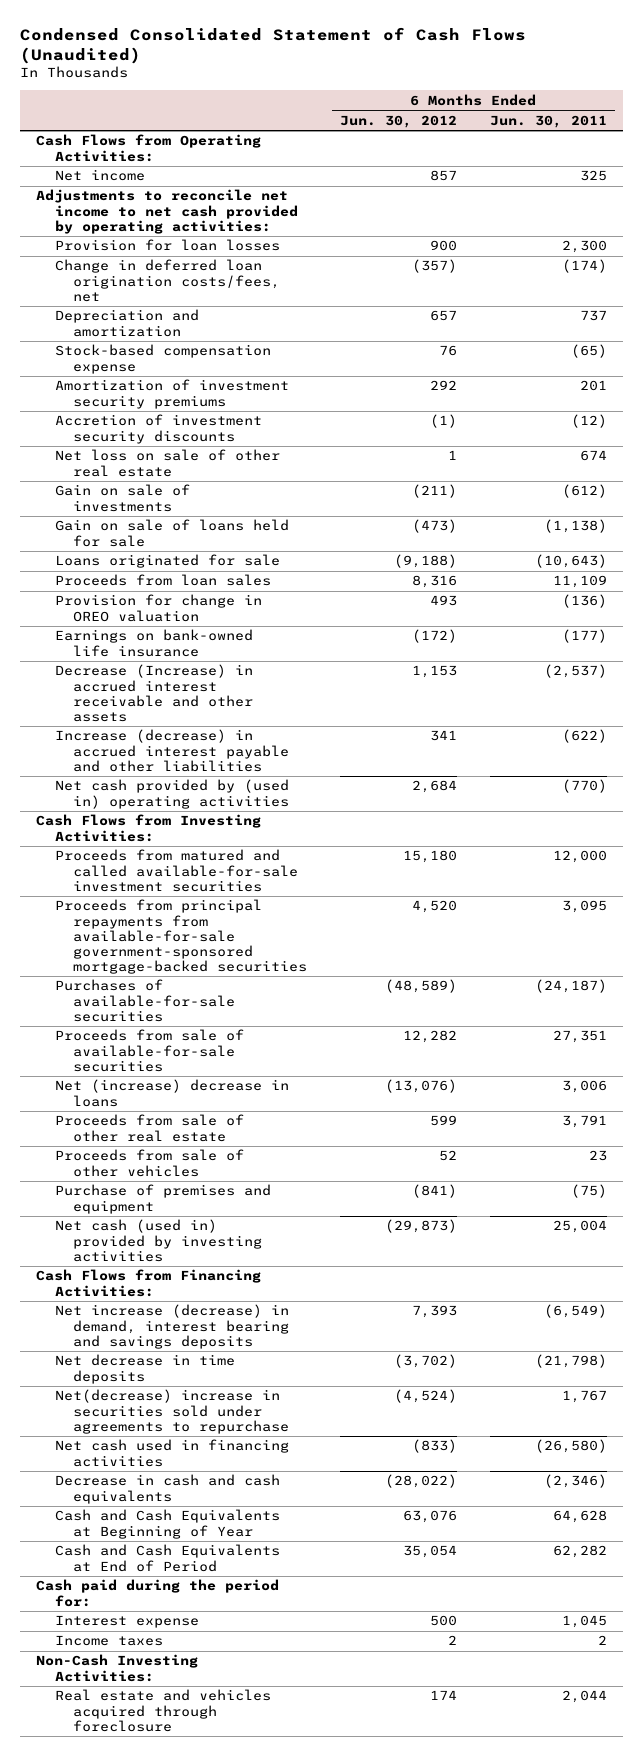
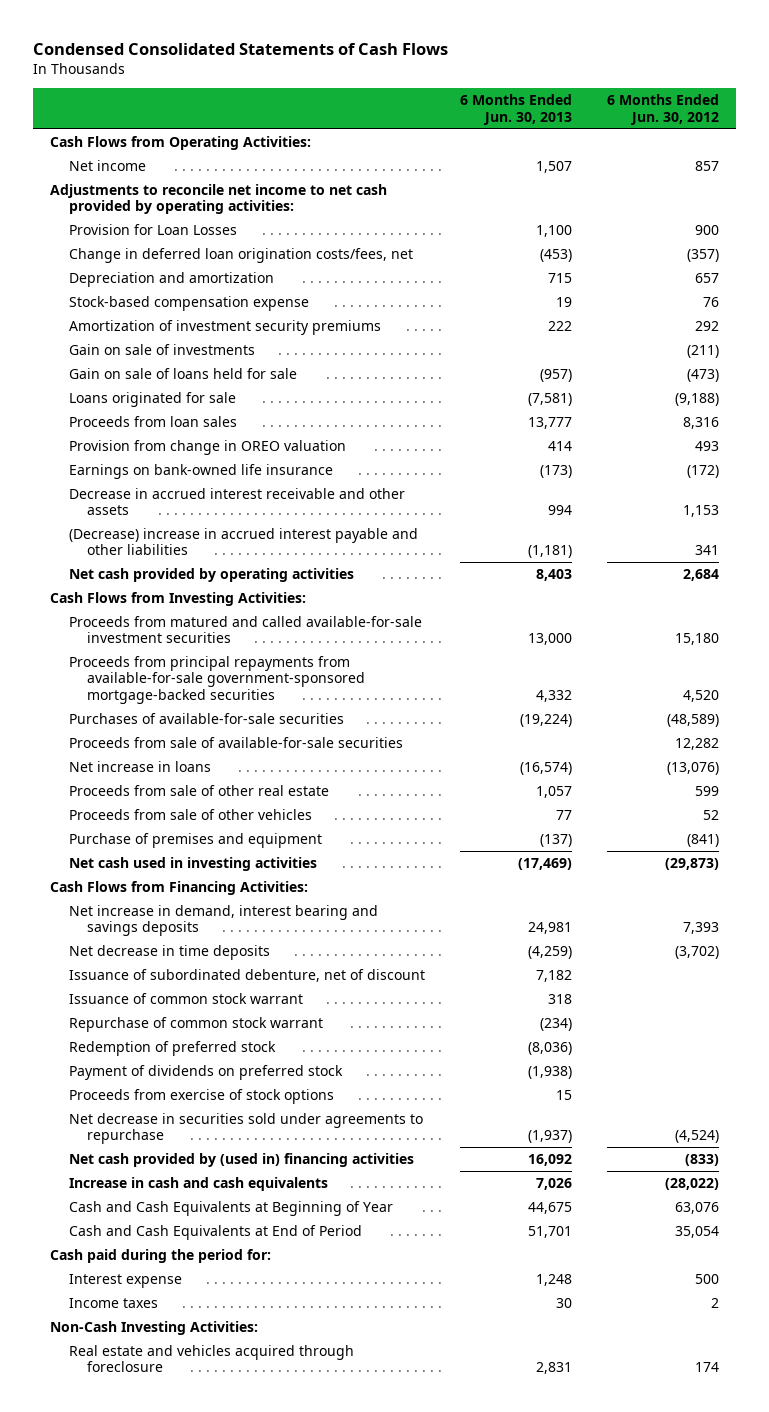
- Condensed Consolidated Statement of Cash Flows (Unaudited)
+ Condensed Consolidated Statements of Cash Flows
- | 6 Months Ended Jun. 30, 2012 | 6 Months Ended Jun. 30, 2011
+ | 6 Months Ended Jun. 30, 2013 | 6 Months Ended Jun. 30, 2012
- Provision for loan losses | 900 | 2,300
+ Provision for Loan Losses | 1,100 | 900
- Accretion of investment security discounts | (1) | (12)
- Net loss on sale of other real estate | 1 | 674
- Provision for change in OREO valuation | 493 | (136)
+ Provision from change in OREO valuation | 414 | 493
- Decrease (Increase) in accrued interest receivable and other assets | 1,153 | (2,537)
- Increase (decrease) in accrued interest payable and other liabilities | 341 | (622)
- Net cash provided by (used in) operating activities | 2,684 | (770)
+ Decrease in accrued interest receivable and other assets | 994 | 1,153
+ (Decrease) increase in accrued interest payable and other liabilities | (1,181) | 341
+ Net cash provided by operating activities | 8,403 | 2,684
- Net (increase) decrease in loans | (13,076) | 3,006
+ Net increase in loans | (16,574) | (13,076)
- Net cash (used in) provided by investing activities | (29,873) | 25,004
+ Net cash used in investing activities | (17,469) | (29,873)
- Net increase (decrease) in demand, interest bearing and savings deposits | 7,393 | (6,549)
+ Net increase in demand, interest bearing and savings deposits | 24,981 | 7,393
- Net(decrease) increase in securities sold under agreements to repurchase | (4,524) | 1,767
- Net cash used in financing activities | (833) | (26,580)
- Decrease in cash and cash equivalents | (28,022) | (2,346)
+ Issuance of subordinated debenture, net of discount | 7,182 |
+ Issuance of common stock warrant | 318 |
+ Repurchase of common stock warrant | (234) |
+ Redemption of preferred stock | (8,036) |
+ Payment of dividends on preferred stock | (1,938) |
+ Proceeds from exercise of stock options | 15 |
+ Net decrease in securities sold under agreements to repurchase | (1,937) | (4,524)
+ Net cash provided by (used in) financing activities | 16,092 | (833)
+ Increase in cash and cash equivalents | 7,026 | (28,022)

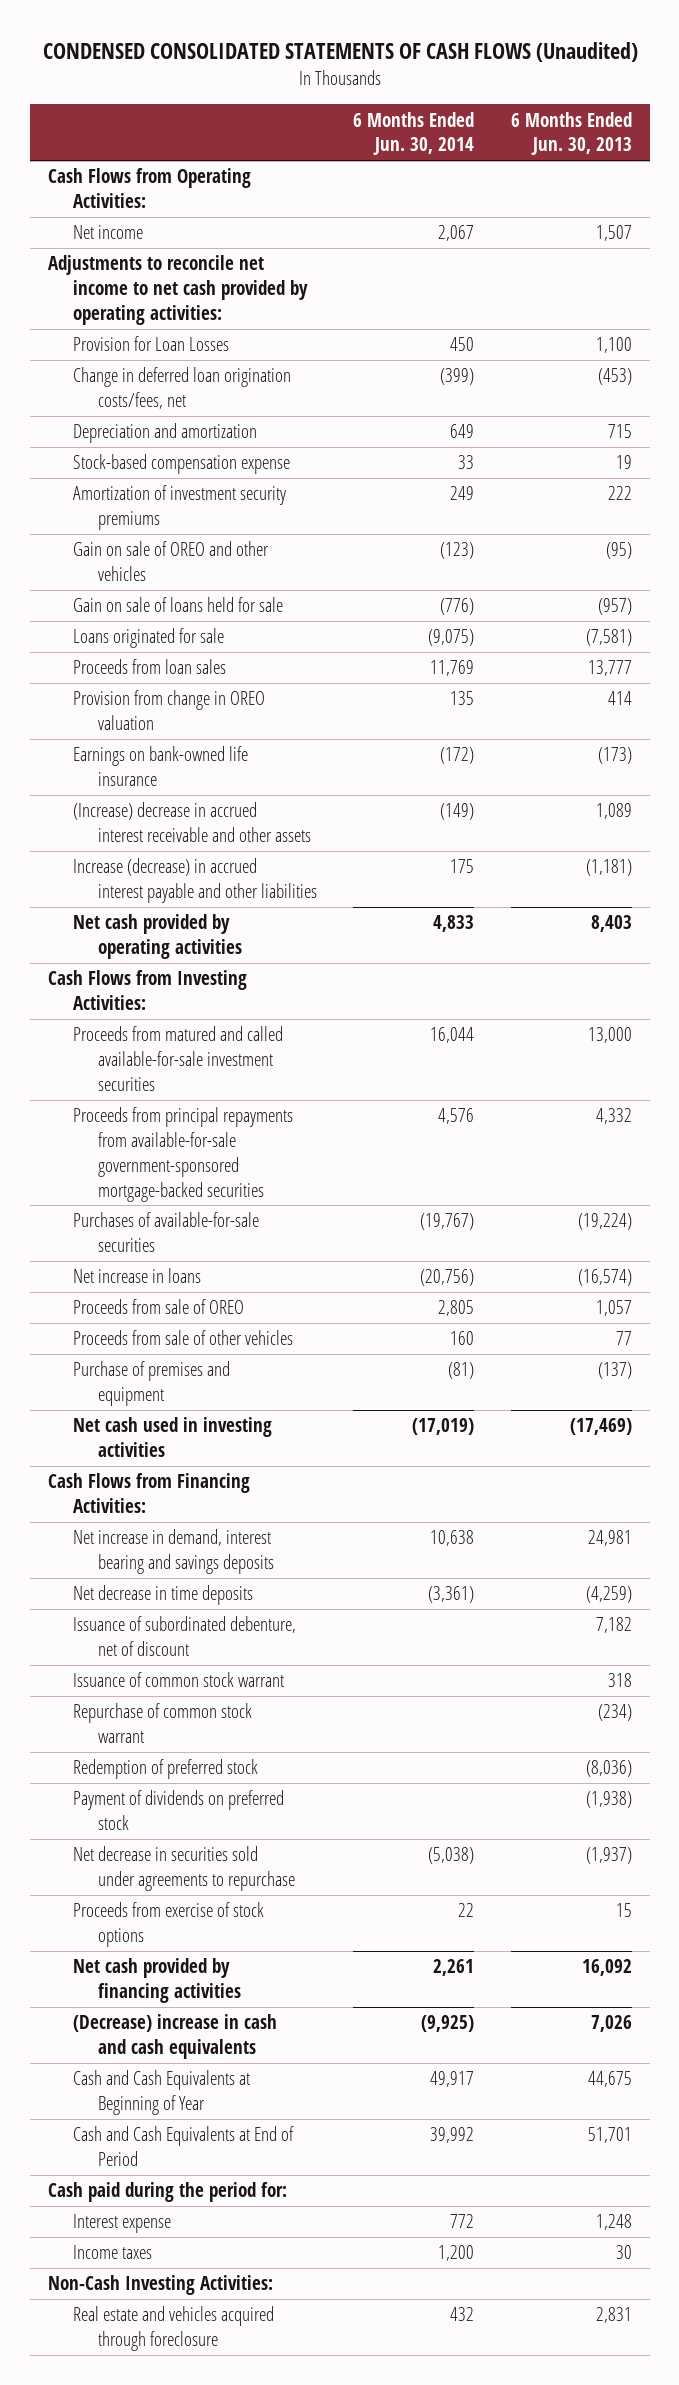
- Condensed Consolidated Statements of Cash Flows
+ CONDENSED CONSOLIDATED STATEMENTS OF CASH FLOWS (Unaudited)
- | 6 Months Ended Jun. 30, 2013 | 6 Months Ended Jun. 30, 2012
+ | 6 Months Ended Jun. 30, 2014 | 6 Months Ended Jun. 30, 2013
- Gain on sale of investments | | (211)
+ Gain on sale of OREO and other vehicles | (123) | (95)
- Decrease in accrued interest receivable and other assets | 994 | 1,153
- (Decrease) increase in accrued interest payable and other liabilities | (1,181) | 341
+ (Increase) decrease in accrued interest receivable and other assets | (149) | 1,089
+ Increase (decrease) in accrued interest payable and other liabilities | 175 | (1,181)
- Proceeds from sale of available-for-sale securities | | 12,282
- Proceeds from sale of other real estate | 1,057 | 599
+ Proceeds from sale of OREO | 2,805 | 1,057
- Net cash provided by (used in) financing activities | 16,092 | (833)
- Increase in cash and cash equivalents | 7,026 | (28,022)
moved down: Proceeds from exercise of stock options | 22 | 15
+ Net cash provided by financing activities | 2,261 | 16,092
+ (Decrease) increase in cash and cash equivalents | (9,925) | 7,026

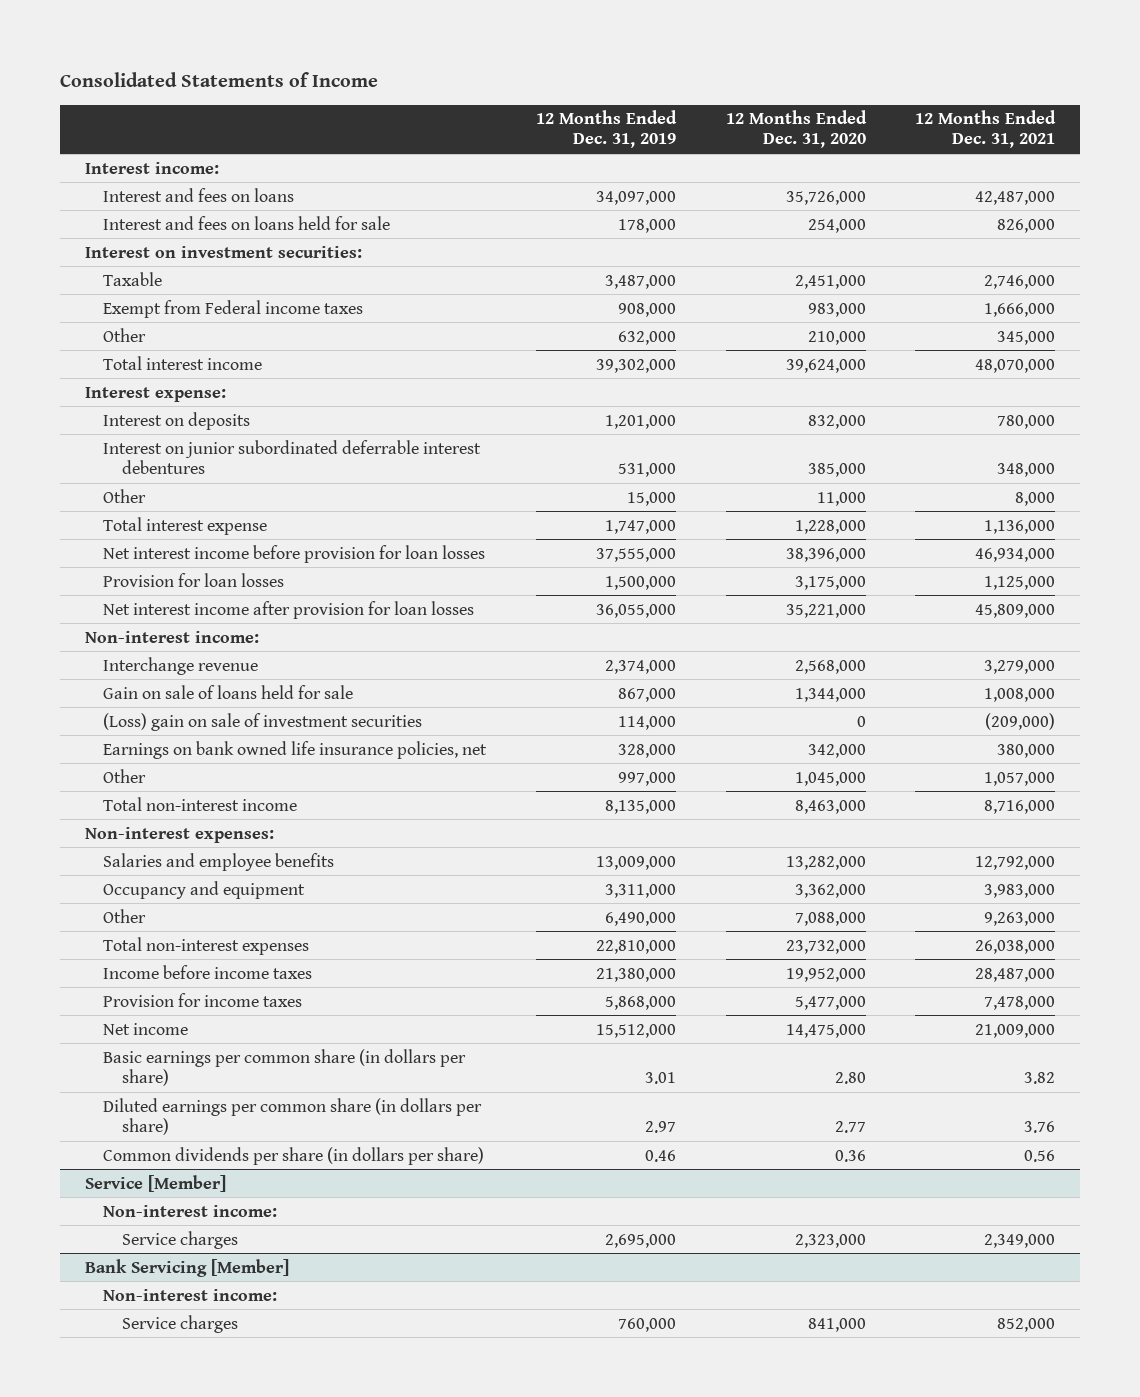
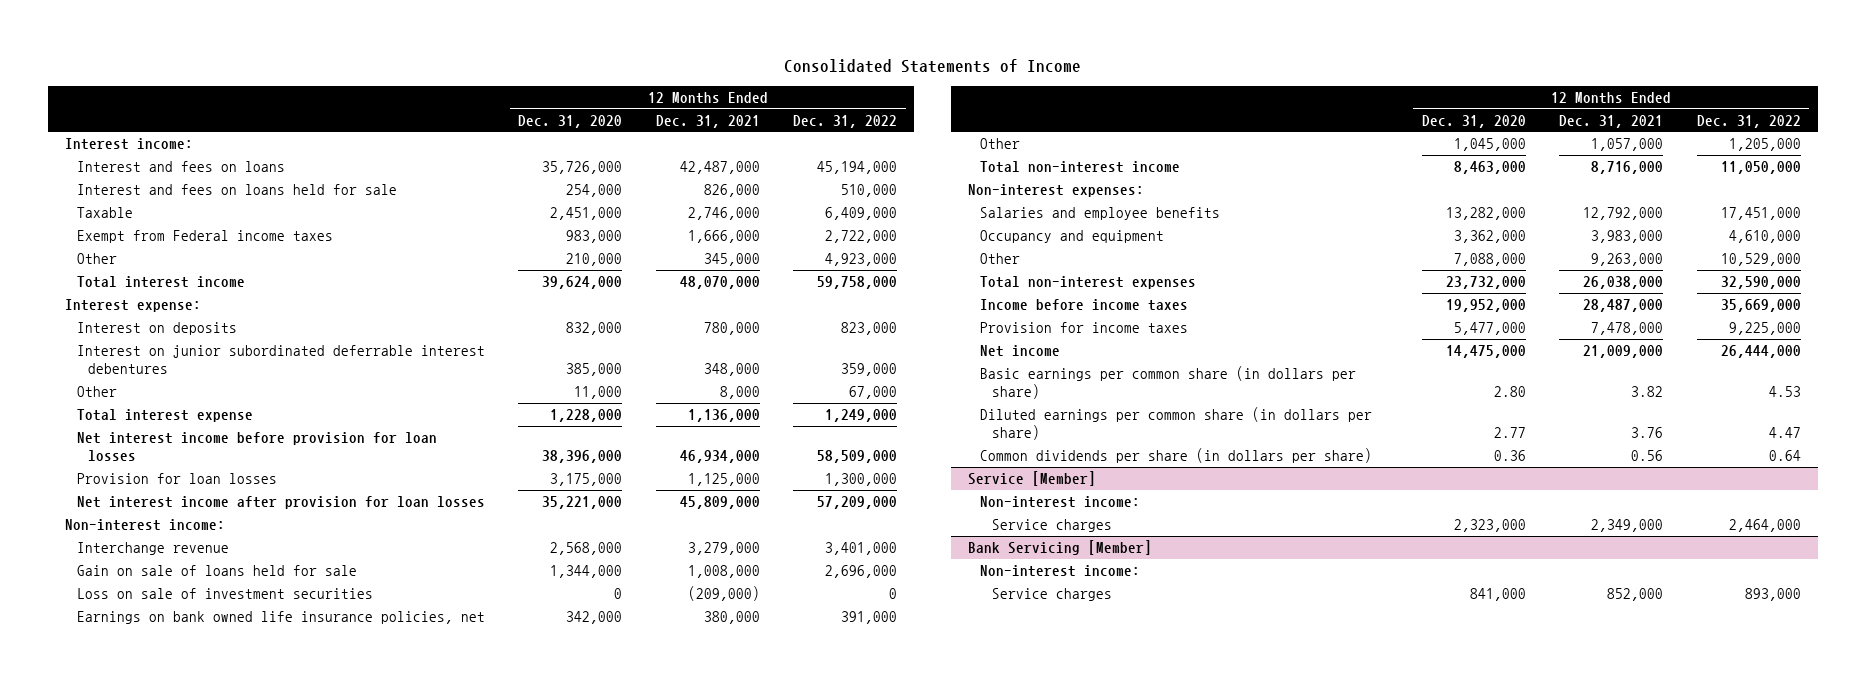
- | 12 Months Ended Dec. 31, 2019 | 12 Months Ended Dec. 31, 2020 | 12 Months Ended Dec. 31, 2021
+ | 12 Months Ended Dec. 31, 2020 | 12 Months Ended Dec. 31, 2021 | 12 Months Ended Dec. 31, 2022
- Interest on investment securities:
- (Loss) gain on sale of investment securities | 114,000 | 0 | (209,000)
+ Loss on sale of investment securities | 0 | (209,000) | 0

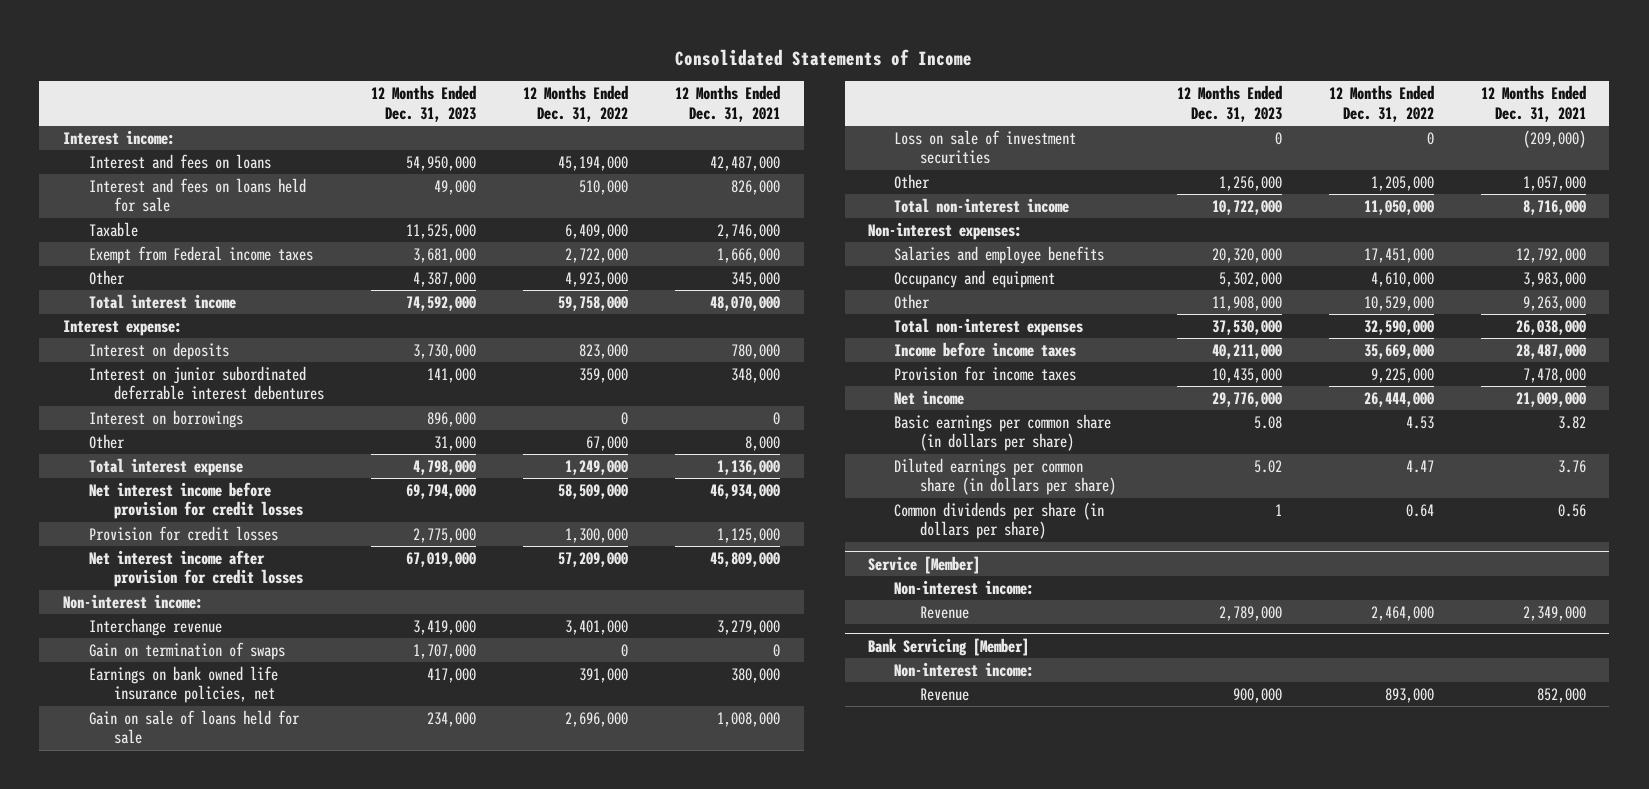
- | 12 Months Ended Dec. 31, 2020 | 12 Months Ended Dec. 31, 2021 | 12 Months Ended Dec. 31, 2022
+ | 12 Months Ended Dec. 31, 2023 | 12 Months Ended Dec. 31, 2022 | 12 Months Ended Dec. 31, 2021
+ Interest on borrowings | 896,000 | 0 | 0
- Net interest income before provision for loan losses | 38,396,000 | 46,934,000 | 58,509,000
- Provision for loan losses | 3,175,000 | 1,125,000 | 1,300,000
- Net interest income after provision for loan losses | 35,221,000 | 45,809,000 | 57,209,000
+ Net interest income before provision for credit losses | 69,794,000 | 58,509,000 | 46,934,000
+ Provision for credit losses | 2,775,000 | 1,300,000 | 1,125,000
+ Net interest income after provision for credit losses | 67,019,000 | 57,209,000 | 45,809,000
+ Gain on termination of swaps | 1,707,000 | 0 | 0
moved up: Earnings on bank owned life insurance policies, net | 417,000 | 391,000 | 380,000
@ Service [Member]
- Service charges | 2,323,000 | 2,349,000 | 2,464,000
+ Revenue | 2,789,000 | 2,464,000 | 2,349,000
@ Bank Servicing [Member]
- Service charges | 841,000 | 852,000 | 893,000
+ Revenue | 900,000 | 893,000 | 852,000

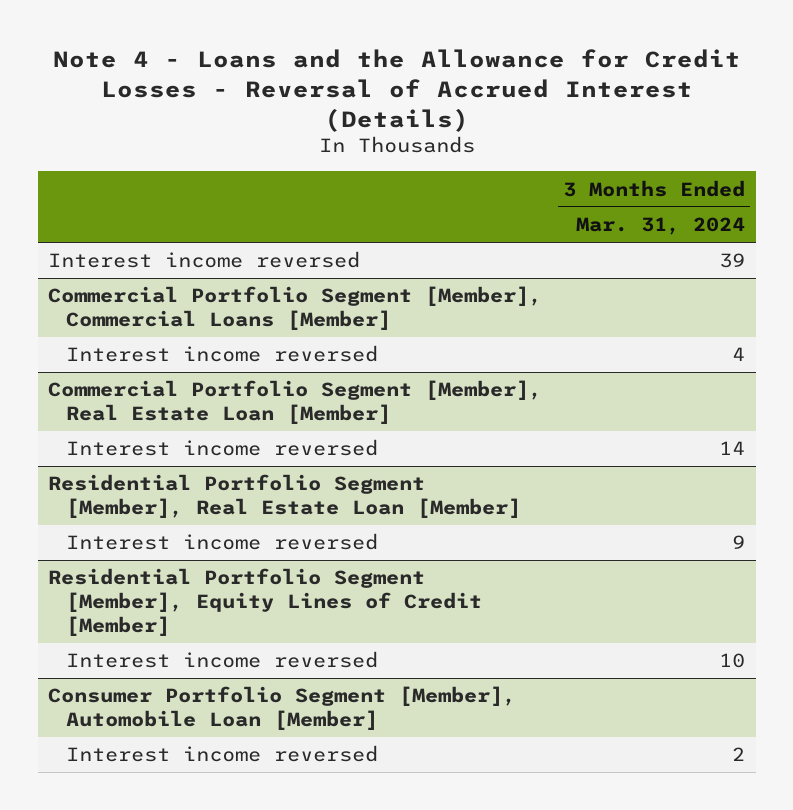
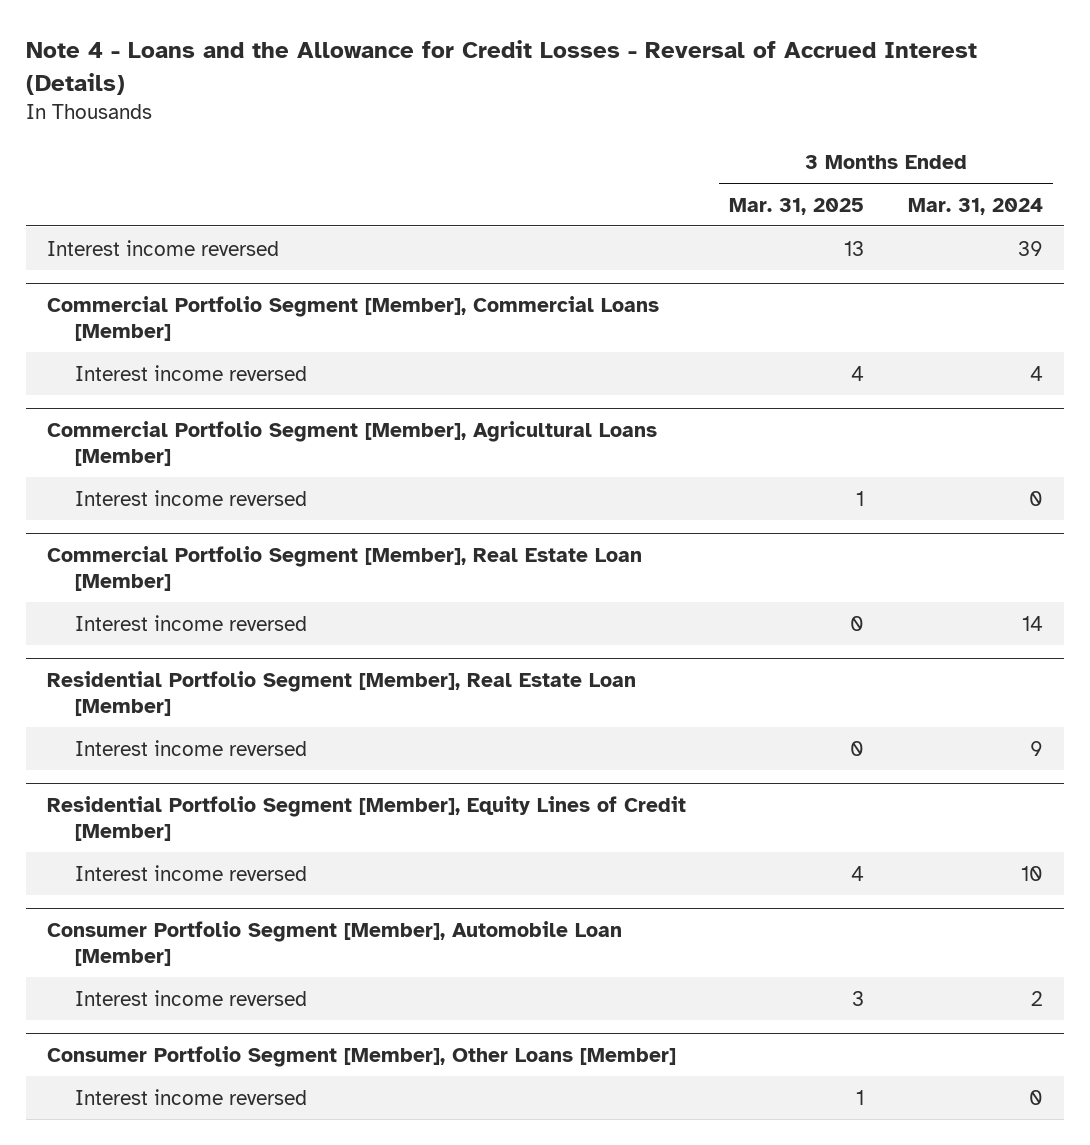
- | 3 Months Ended Mar. 31, 2024
+ | 3 Months Ended Mar. 31, 2025 | 3 Months Ended Mar. 31, 2024
+ Commercial Portfolio Segment [Member], Agricultural Loans [Member]
+ Interest income reversed | 1 | 0
+ Consumer Portfolio Segment [Member], Other Loans [Member]
+ Interest income reversed | 1 | 0

